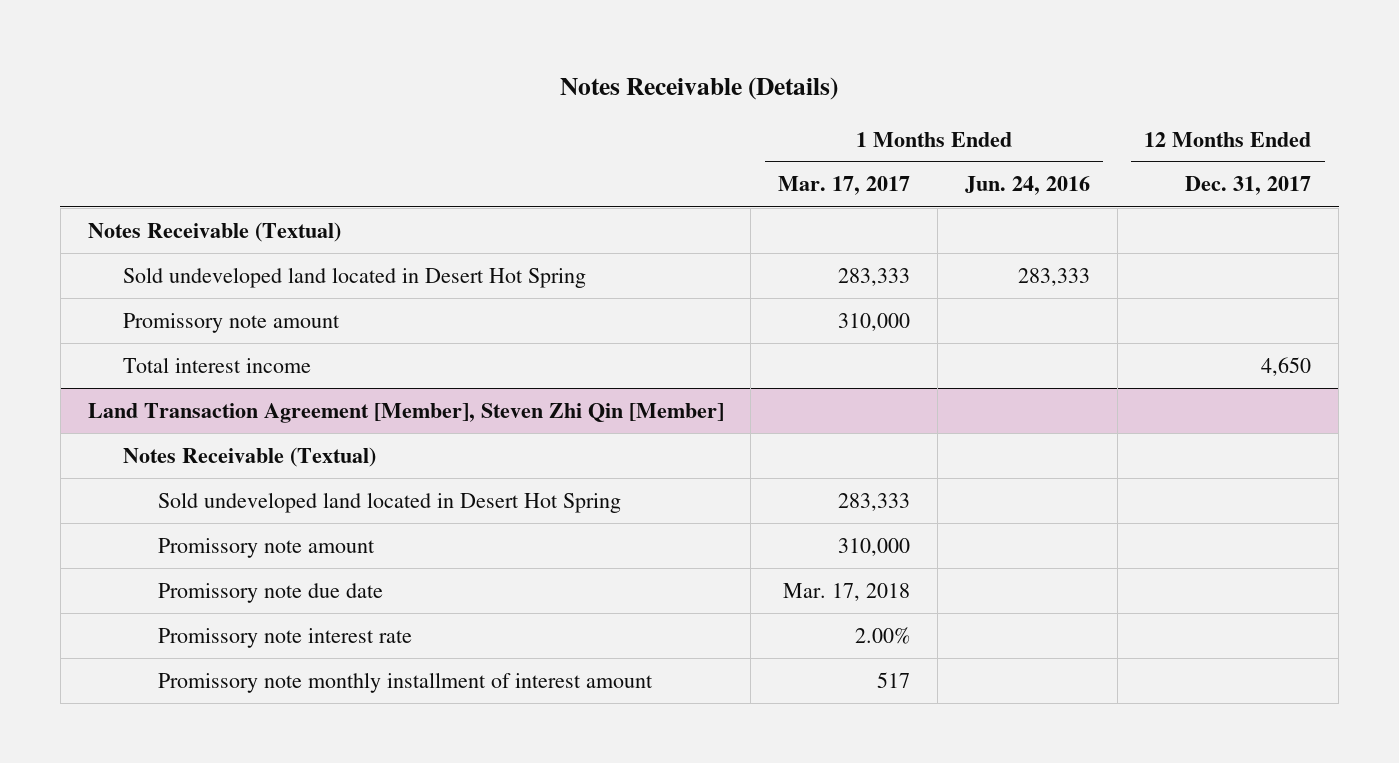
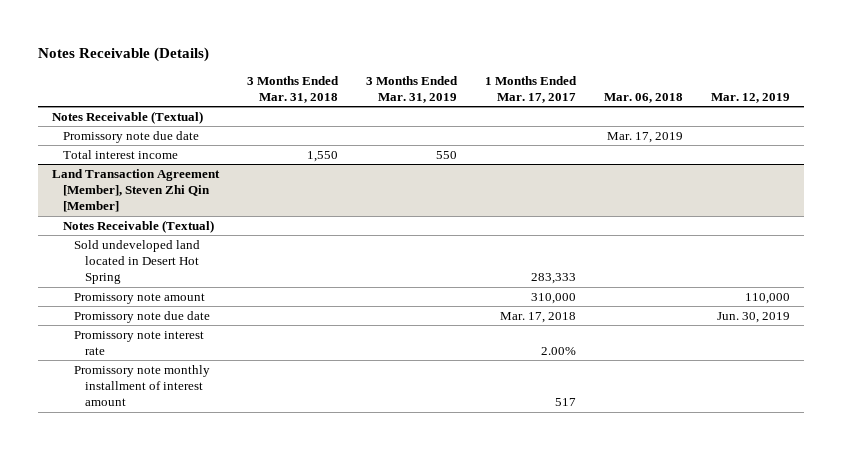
- | 1 Months Ended Mar. 17, 2017 | 1 Months Ended Jun. 24, 2016 | 12 Months Ended Dec. 31, 2017
+ | 3 Months Ended Mar. 31, 2018 | 3 Months Ended Mar. 31, 2019 | 1 Months Ended Mar. 17, 2017 | Mar. 06, 2018 | Mar. 12, 2019
- Sold undeveloped land located in Desert Hot Spring | 283,333 | 283,333 |
- Promissory note amount | 310,000 | |
+ Promissory note due date | | | | Mar. 17, 2019 |

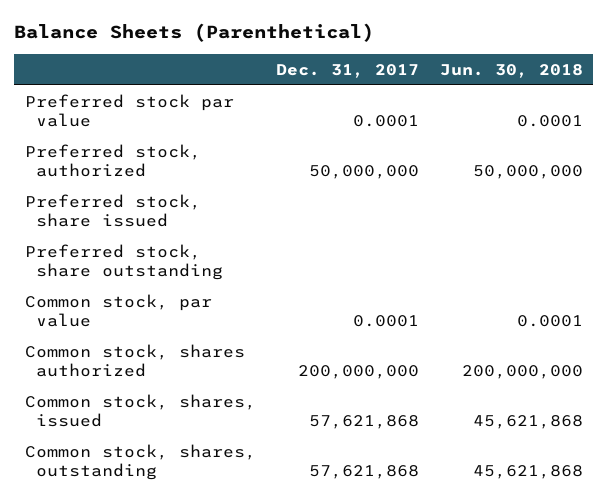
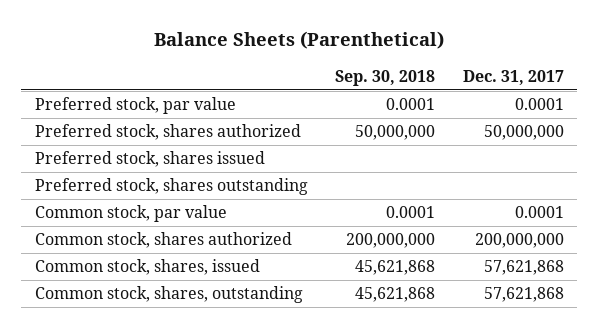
- | Dec. 31, 2017 | Jun. 30, 2018
+ | Sep. 30, 2018 | Dec. 31, 2017
- Preferred stock par value | 0.0001 | 0.0001
- Preferred stock, authorized | 50,000,000 | 50,000,000
- Preferred stock, share issued
- Preferred stock, share outstanding
+ Preferred stock, par value | 0.0001 | 0.0001
+ Preferred stock, shares authorized | 50,000,000 | 50,000,000
+ Preferred stock, shares issued
+ Preferred stock, shares outstanding

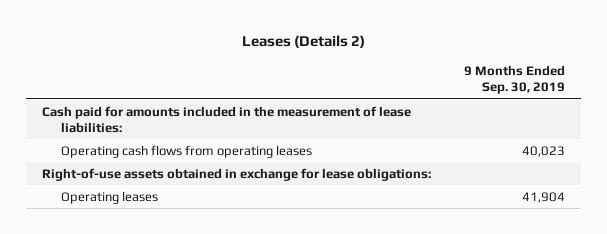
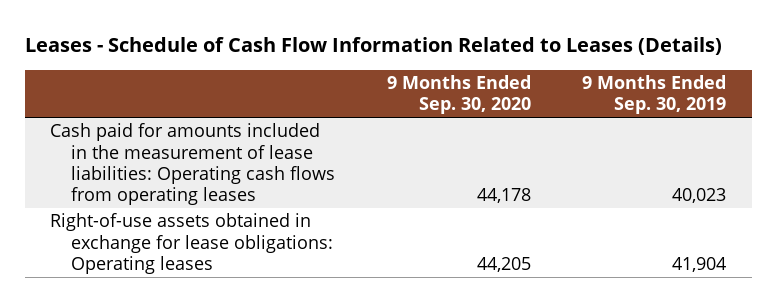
- Leases (Details 2)
+ Leases - Schedule of Cash Flow Information Related to Leases (Details)
- | 9 Months Ended Sep. 30, 2019
+ | 9 Months Ended Sep. 30, 2020 | 9 Months Ended Sep. 30, 2019
- Cash paid for amounts included in the measurement of lease liabilities:
- Operating cash flows from operating leases | 40,023
- Right-of-use assets obtained in exchange for lease obligations:
- Operating leases | 41,904
+ Cash paid for amounts included in the measurement of lease liabilities: Operating cash flows from operating leases | 44,178 | 40,023
+ Right-of-use assets obtained in exchange for lease obligations: Operating leases | 44,205 | 41,904

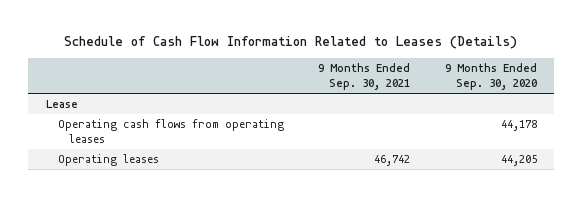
- Leases - Schedule of Cash Flow Information Related to Leases (Details)
+ Schedule of Cash Flow Information Related to Leases (Details)
- | 9 Months Ended Sep. 30, 2020 | 9 Months Ended Sep. 30, 2019
+ | 9 Months Ended Sep. 30, 2021 | 9 Months Ended Sep. 30, 2020
- Cash paid for amounts included in the measurement of lease liabilities: Operating cash flows from operating leases | 44,178 | 40,023
- Right-of-use assets obtained in exchange for lease obligations: Operating leases | 44,205 | 41,904
+ Lease
+ Operating cash flows from operating leases | | 44,178
+ Operating leases | 46,742 | 44,205

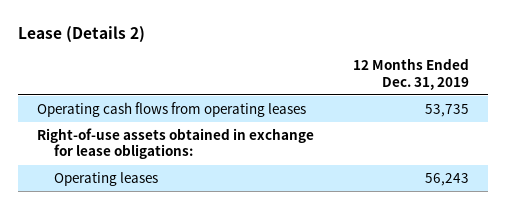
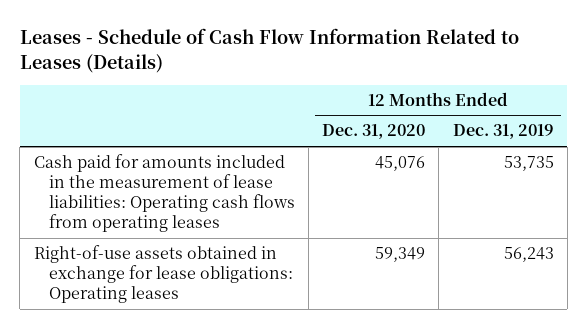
- Lease (Details 2)
+ Leases - Schedule of Cash Flow Information Related to Leases (Details)
- | 12 Months Ended Dec. 31, 2019
+ | 12 Months Ended Dec. 31, 2020 | 12 Months Ended Dec. 31, 2019
- Operating cash flows from operating leases | 53,735
- Right-of-use assets obtained in exchange for lease obligations:
- Operating leases | 56,243
+ Cash paid for amounts included in the measurement of lease liabilities: Operating cash flows from operating leases | 45,076 | 53,735
+ Right-of-use assets obtained in exchange for lease obligations: Operating leases | 59,349 | 56,243

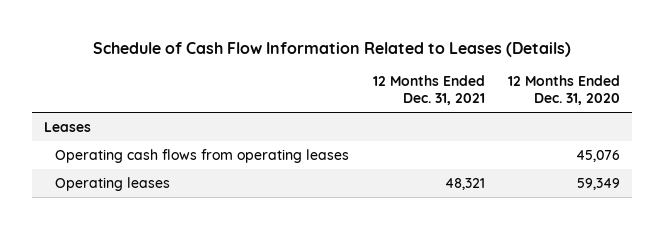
- Leases - Schedule of Cash Flow Information Related to Leases (Details)
+ Schedule of Cash Flow Information Related to Leases (Details)
- | 12 Months Ended Dec. 31, 2020 | 12 Months Ended Dec. 31, 2019
+ | 12 Months Ended Dec. 31, 2021 | 12 Months Ended Dec. 31, 2020
- Cash paid for amounts included in the measurement of lease liabilities: Operating cash flows from operating leases | 45,076 | 53,735
- Right-of-use assets obtained in exchange for lease obligations: Operating leases | 59,349 | 56,243
+ Leases
+ Operating cash flows from operating leases | | 45,076
+ Operating leases | 48,321 | 59,349

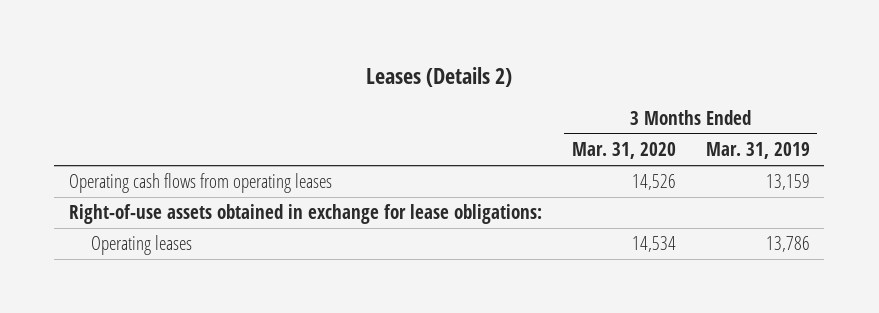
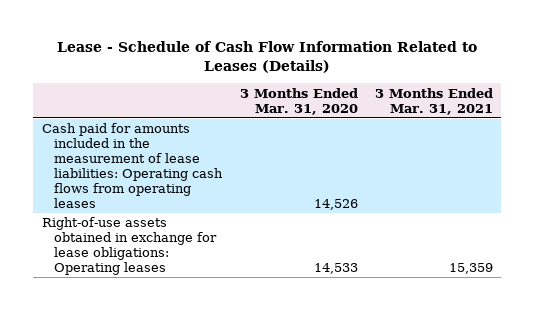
- Leases (Details 2)
+ Lease - Schedule of Cash Flow Information Related to Leases (Details)
- | 3 Months Ended Mar. 31, 2020 | 3 Months Ended Mar. 31, 2019
+ | 3 Months Ended Mar. 31, 2020 | 3 Months Ended Mar. 31, 2021
- Operating cash flows from operating leases | 14,526 | 13,159
- Right-of-use assets obtained in exchange for lease obligations:
- Operating leases | 14,534 | 13,786
+ Cash paid for amounts included in the measurement of lease liabilities: Operating cash flows from operating leases | 14,526 |
+ Right-of-use assets obtained in exchange for lease obligations: Operating leases | 14,533 | 15,359

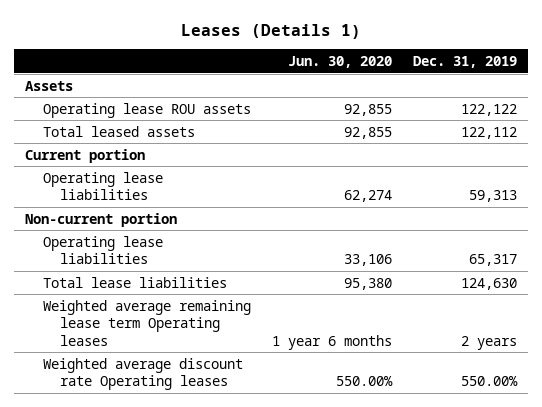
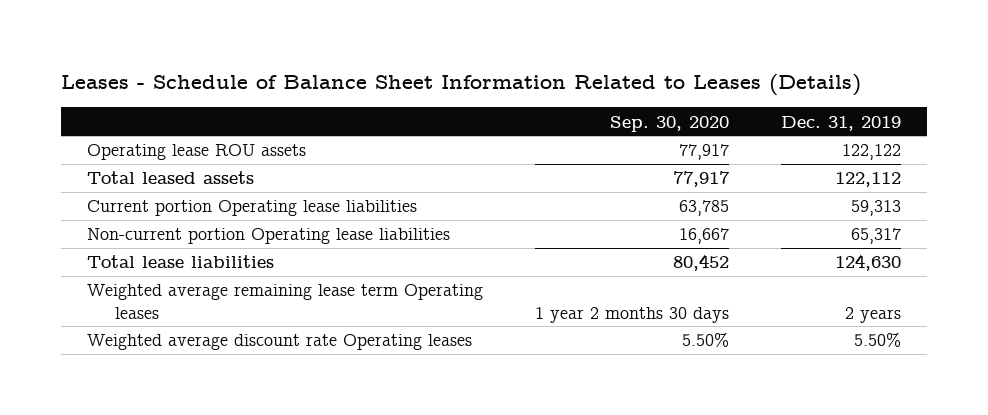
- Leases (Details 1)
+ Leases - Schedule of Balance Sheet Information Related to Leases (Details)
- | Jun. 30, 2020 | Dec. 31, 2019
+ | Sep. 30, 2020 | Dec. 31, 2019
- Assets
- Current portion
- Operating lease liabilities | 62,274 | 59,313
- Non-current portion
- Operating lease liabilities | 33,106 | 65,317
+ Current portion Operating lease liabilities | 63,785 | 59,313
+ Non-current portion Operating lease liabilities | 16,667 | 65,317
- Weighted average discount rate Operating leases | 550.00% | 550.00%
+ Weighted average discount rate Operating leases | 5.50% | 5.50%

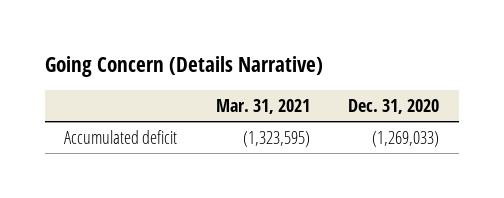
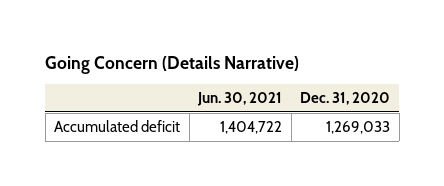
- | Mar. 31, 2021 | Dec. 31, 2020
+ | Jun. 30, 2021 | Dec. 31, 2020
- Accumulated deficit | (1,323,595) | (1,269,033)
+ Accumulated deficit | 1,404,722 | 1,269,033

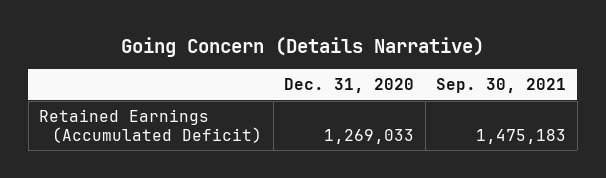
- | Jun. 30, 2021 | Dec. 31, 2020
+ | Dec. 31, 2020 | Sep. 30, 2021
- Accumulated deficit | 1,404,722 | 1,269,033
+ Retained Earnings (Accumulated Deficit) | 1,269,033 | 1,475,183

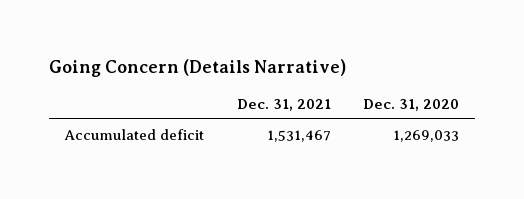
- | Dec. 31, 2020 | Sep. 30, 2021
+ | Dec. 31, 2021 | Dec. 31, 2020
- Retained Earnings (Accumulated Deficit) | 1,269,033 | 1,475,183
+ Accumulated deficit | 1,531,467 | 1,269,033

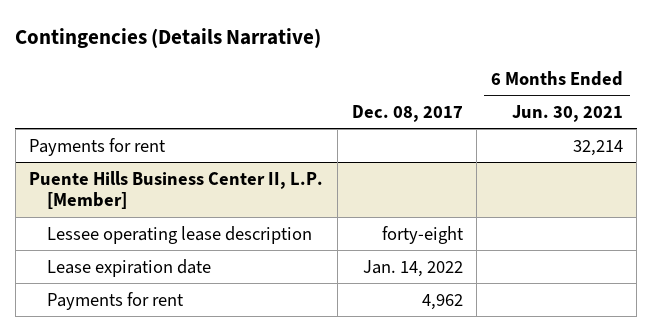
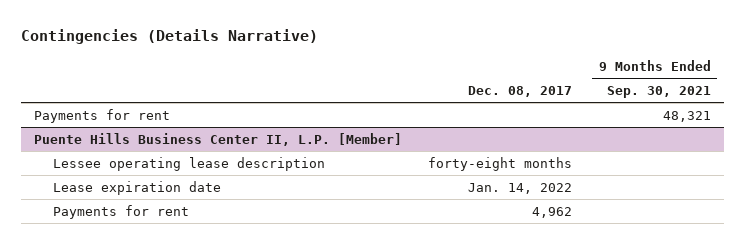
- | Dec. 08, 2017 | 6 Months Ended Jun. 30, 2021
+ | Dec. 08, 2017 | 9 Months Ended Sep. 30, 2021
@ Puente Hills Business Center II, L.P. [Member]
- Lessee operating lease description | forty-eight |
+ Lessee operating lease description | forty-eight months |

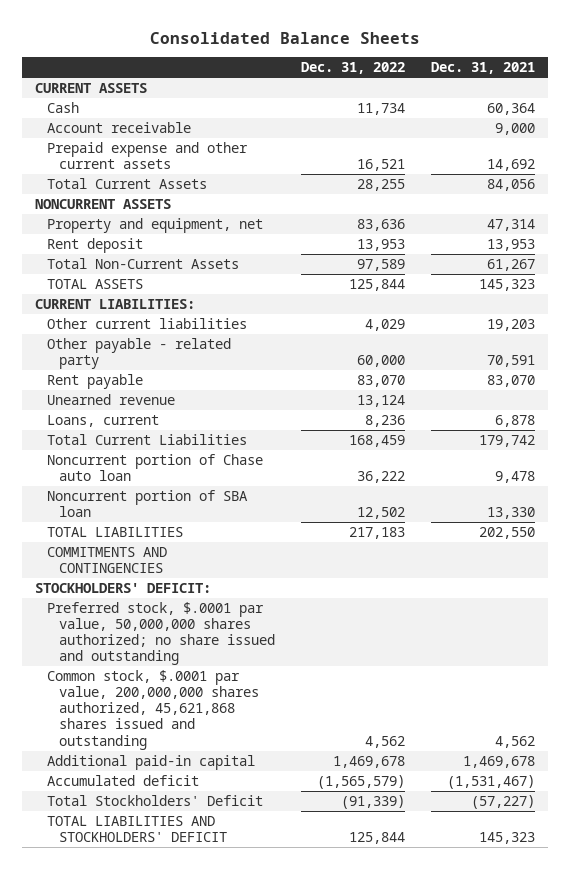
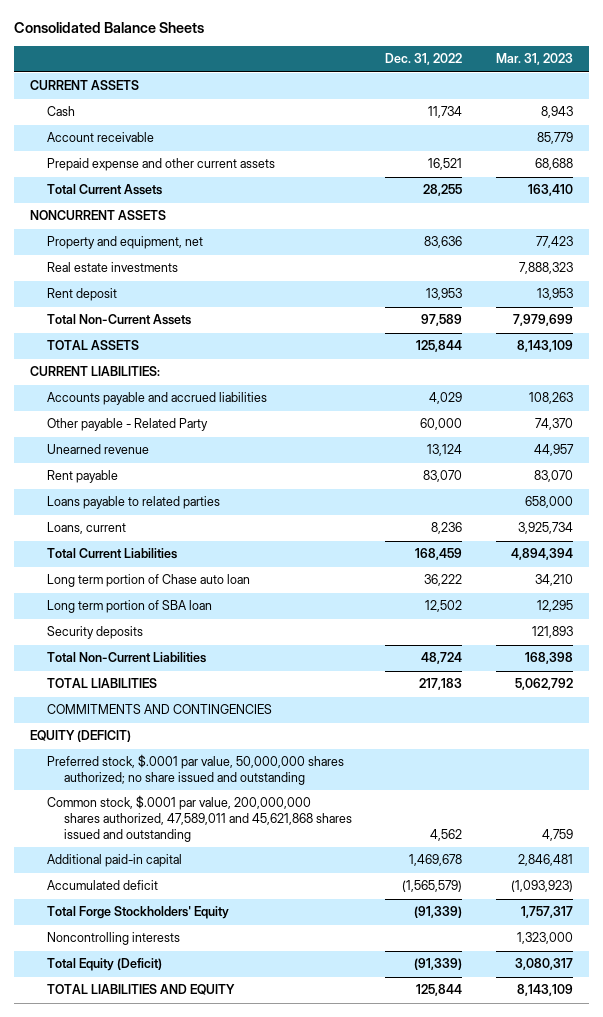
- | Dec. 31, 2022 | Dec. 31, 2021
+ | Dec. 31, 2022 | Mar. 31, 2023
+ Real estate investments | | 7,888,323
- Other current liabilities | 4,029 | 19,203
- Other payable - related party | 60,000 | 70,591
+ Accounts payable and accrued liabilities | 4,029 | 108,263
+ Other payable - Related Party | 60,000 | 74,370
moved down: Rent payable | 83,070 | 83,070
+ Loans payable to related parties | | 658,000
- Noncurrent portion of Chase auto loan | 36,222 | 9,478
- Noncurrent portion of SBA loan | 12,502 | 13,330
+ Long term portion of Chase auto loan | 36,222 | 34,210
+ Long term portion of SBA loan | 12,502 | 12,295
+ Security deposits | | 121,893
+ Total Non-Current Liabilities | 48,724 | 168,398
- STOCKHOLDERS' DEFICIT:
+ EQUITY (DEFICIT)
- Common stock, $.0001 par value, 200,000,000 shares authorized, 45,621,868 shares issued and outstanding | 4,562 | 4,562
+ Common stock, $.0001 par value, 200,000,000 shares authorized, 47,589,011 and 45,621,868 shares issued and outstanding | 4,562 | 4,759
- Total Stockholders' Deficit | (91,339) | (57,227)
- TOTAL LIABILITIES AND STOCKHOLDERS' DEFICIT | 125,844 | 145,323
+ Total Forge Stockholders' Equity | (91,339) | 1,757,317
+ Noncontrolling interests | | 1,323,000
+ Total Equity (Deficit) | (91,339) | 3,080,317
+ TOTAL LIABILITIES AND EQUITY | 125,844 | 8,143,109

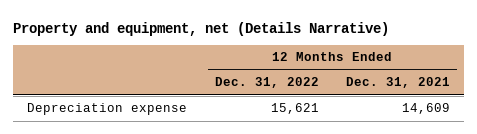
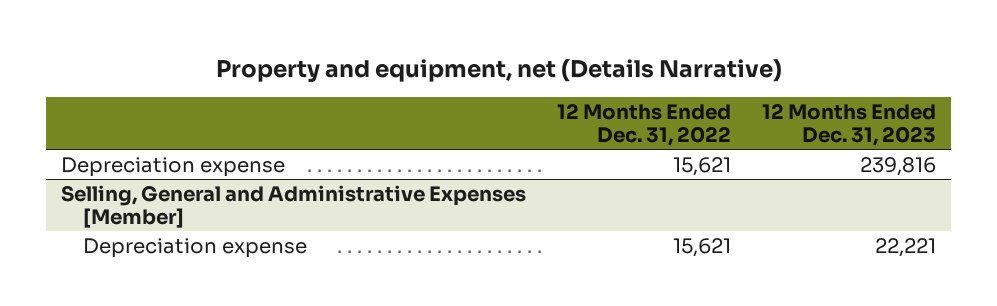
- | 12 Months Ended Dec. 31, 2022 | 12 Months Ended Dec. 31, 2021
+ | 12 Months Ended Dec. 31, 2022 | 12 Months Ended Dec. 31, 2023
+ Selling, General and Administrative Expenses [Member]
+ Depreciation expense | 15,621 | 22,221

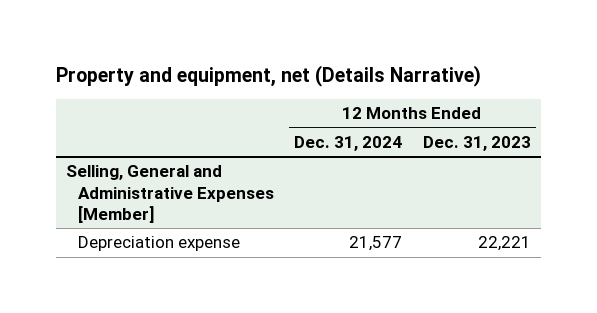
- | 12 Months Ended Dec. 31, 2022 | 12 Months Ended Dec. 31, 2023
+ | 12 Months Ended Dec. 31, 2024 | 12 Months Ended Dec. 31, 2023
- Depreciation expense | 15,621 | 239,816

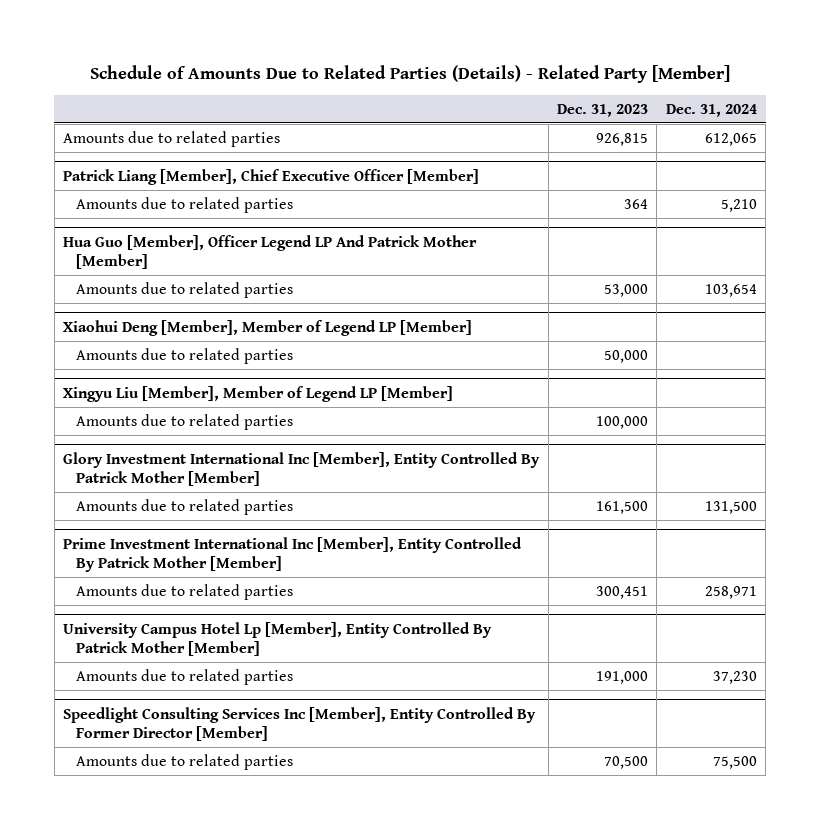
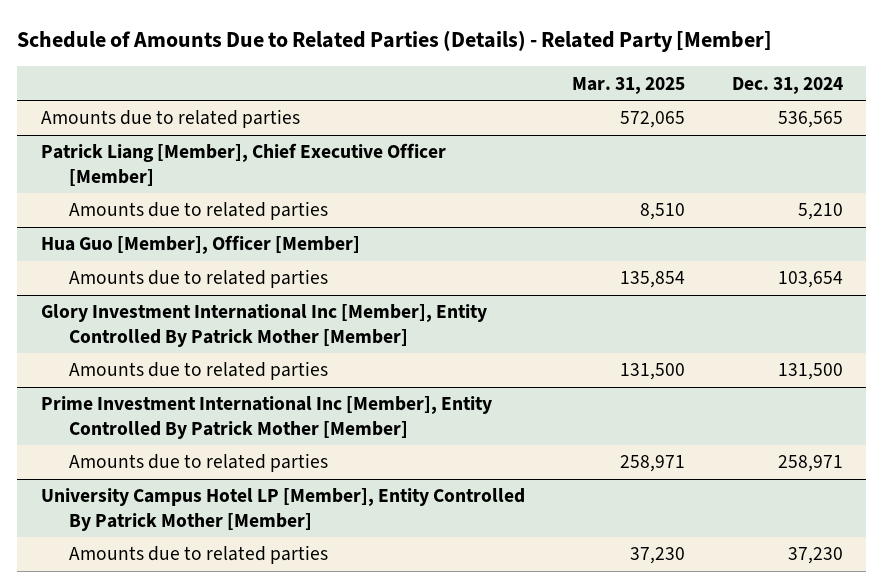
- | Dec. 31, 2023 | Dec. 31, 2024
+ | Mar. 31, 2025 | Dec. 31, 2024
- Amounts due to related parties | 926,815 | 612,065
+ Amounts due to related parties | 572,065 | 536,565
- Hua Guo [Member], Officer Legend LP And Patrick Mother [Member]
+ Hua Guo [Member], Officer [Member]
- Xiaohui Deng [Member], Member of Legend LP [Member]
- Amounts due to related parties | 50,000 |
- Xingyu Liu [Member], Member of Legend LP [Member]
- Amounts due to related parties | 100,000 |
- University Campus Hotel Lp [Member], Entity Controlled By Patrick Mother [Member]
+ University Campus Hotel LP [Member], Entity Controlled By Patrick Mother [Member]
- Speedlight Consulting Services Inc [Member], Entity Controlled By Former Director [Member]
- Amounts due to related parties | 70,500 | 75,500

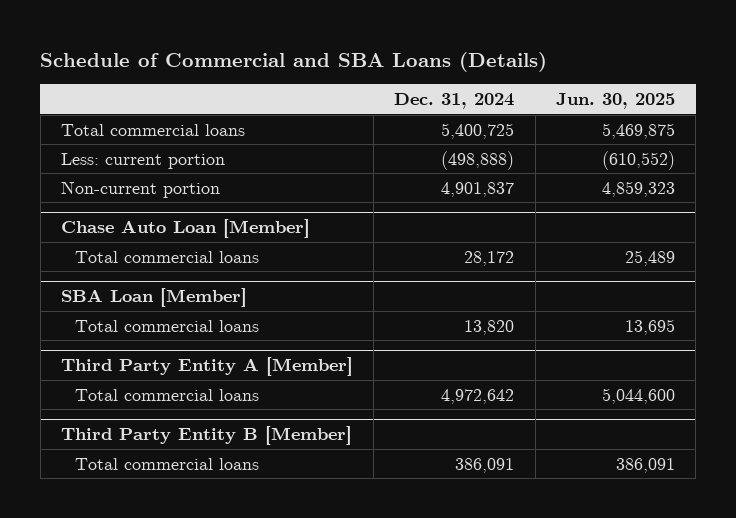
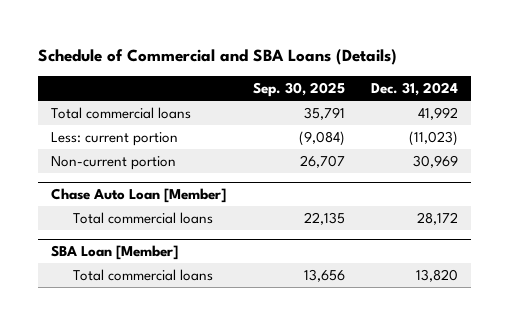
- | Dec. 31, 2024 | Jun. 30, 2025
+ | Sep. 30, 2025 | Dec. 31, 2024
- Total commercial loans | 5,400,725 | 5,469,875
- Less: current portion | (498,888) | (610,552)
- Non-current portion | 4,901,837 | 4,859,323
+ Total commercial loans | 35,791 | 41,992
+ Less: current portion | (9,084) | (11,023)
+ Non-current portion | 26,707 | 30,969
- Third Party Entity A [Member]
- Total commercial loans | 4,972,642 | 5,044,600
- Third Party Entity B [Member]
- Total commercial loans | 386,091 | 386,091

